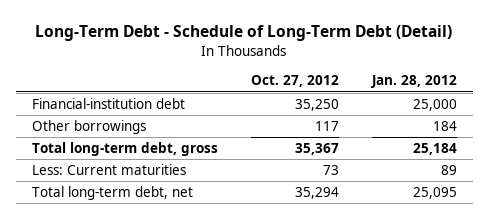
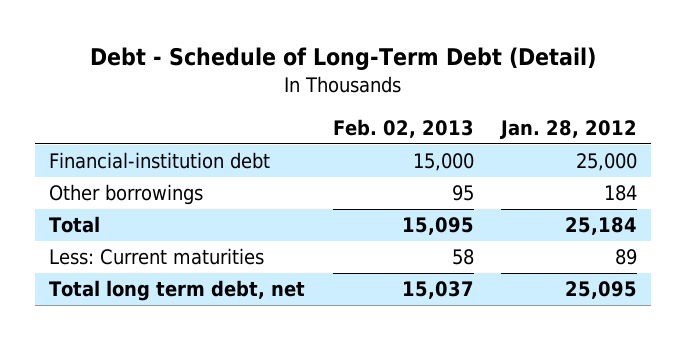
- Long-Term Debt - Schedule of Long-Term Debt (Detail)
+ Debt - Schedule of Long-Term Debt (Detail)
- | Oct. 27, 2012 | Jan. 28, 2012
+ | Feb. 02, 2013 | Jan. 28, 2012
- Total long-term debt, gross | 35,367 | 25,184
+ Total | 15,095 | 25,184
- Total long-term debt, net | 35,294 | 25,095
+ Total long term debt, net | 15,037 | 25,095

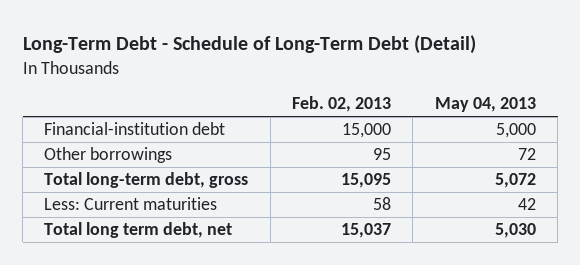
- Debt - Schedule of Long-Term Debt (Detail)
+ Long-Term Debt - Schedule of Long-Term Debt (Detail)
- | Feb. 02, 2013 | Jan. 28, 2012
+ | Feb. 02, 2013 | May 04, 2013
- Total | 15,095 | 25,184
+ Total long-term debt, gross | 15,095 | 5,072

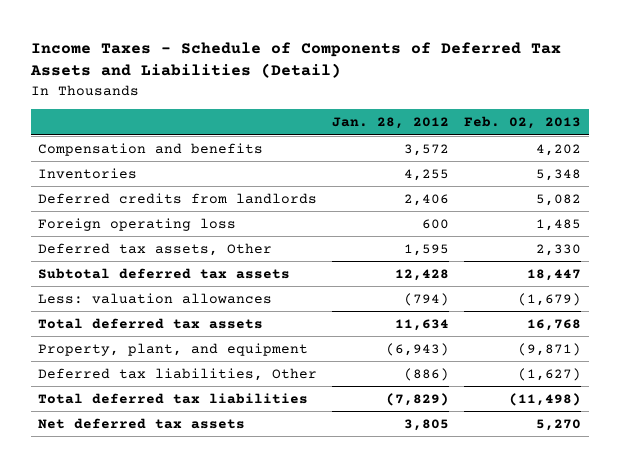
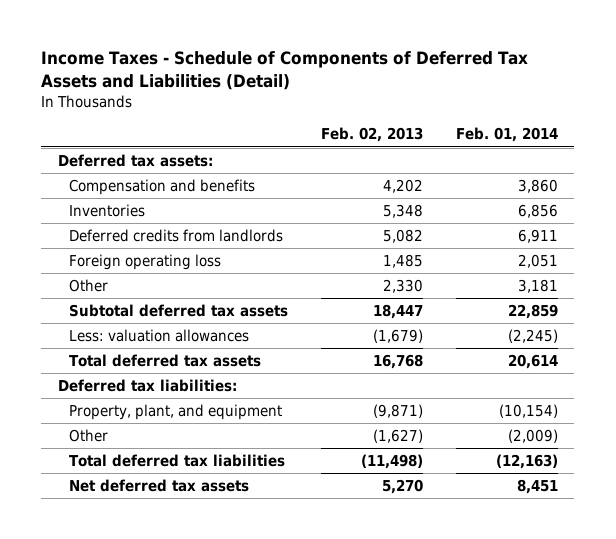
- | Jan. 28, 2012 | Feb. 02, 2013
+ | Feb. 02, 2013 | Feb. 01, 2014
+ Deferred tax assets:
- Deferred tax assets, Other | 1,595 | 2,330
+ Other | 2,330 | 3,181
+ Deferred tax liabilities:
- Deferred tax liabilities, Other | (886) | (1,627)
+ Other | (1,627) | (2,009)

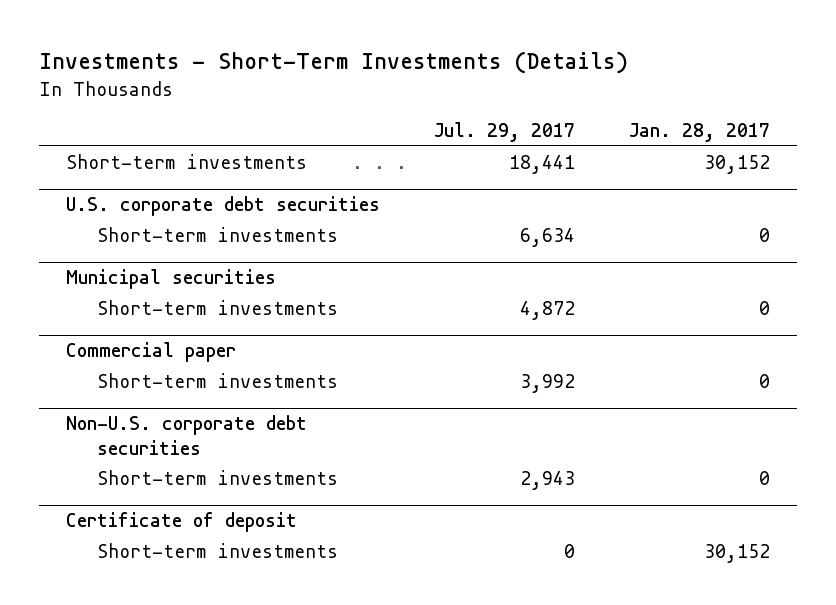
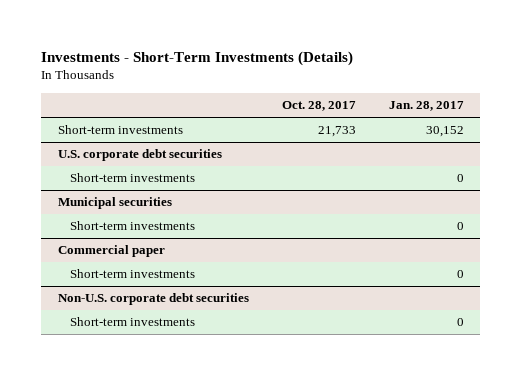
- | Jul. 29, 2017 | Jan. 28, 2017
+ | Oct. 28, 2017 | Jan. 28, 2017
- Certificate of deposit
- Short-term investments | 0 | 30,152

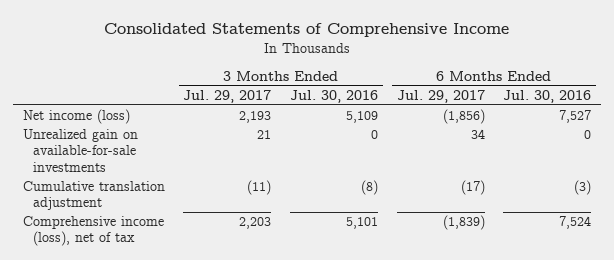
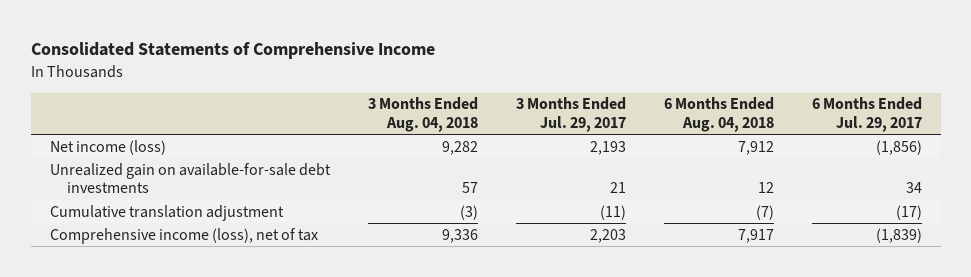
- | 3 Months Ended Jul. 29, 2017 | 3 Months Ended Jul. 30, 2016 | 6 Months Ended Jul. 29, 2017 | 6 Months Ended Jul. 30, 2016
+ | 3 Months Ended Aug. 04, 2018 | 3 Months Ended Jul. 29, 2017 | 6 Months Ended Aug. 04, 2018 | 6 Months Ended Jul. 29, 2017
- Unrealized gain on available-for-sale investments | 21 | 0 | 34 | 0
+ Unrealized gain on available-for-sale debt investments | 57 | 21 | 12 | 34

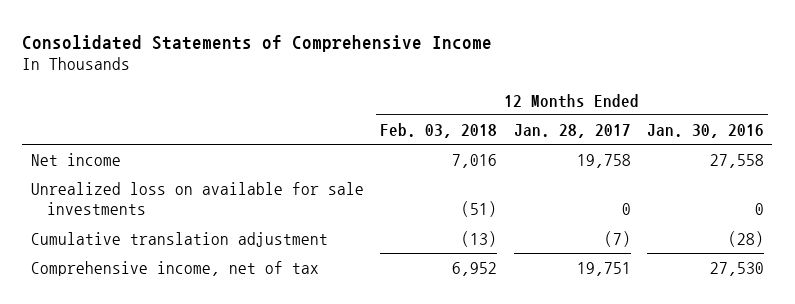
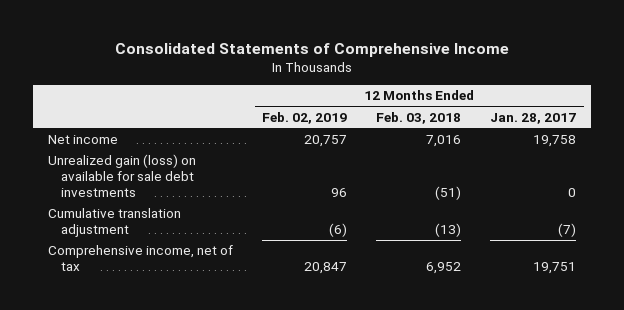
- | 12 Months Ended Feb. 03, 2018 | 12 Months Ended Jan. 28, 2017 | 12 Months Ended Jan. 30, 2016
+ | 12 Months Ended Feb. 02, 2019 | 12 Months Ended Feb. 03, 2018 | 12 Months Ended Jan. 28, 2017
- Unrealized loss on available for sale investments | (51) | 0 | 0
+ Unrealized gain (loss) on available for sale debt investments | 96 | (51) | 0

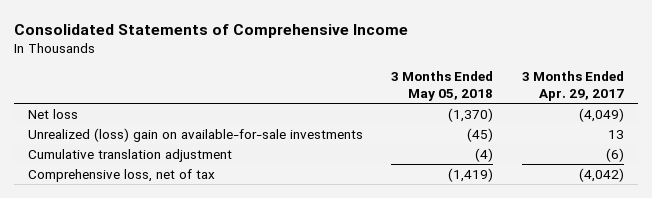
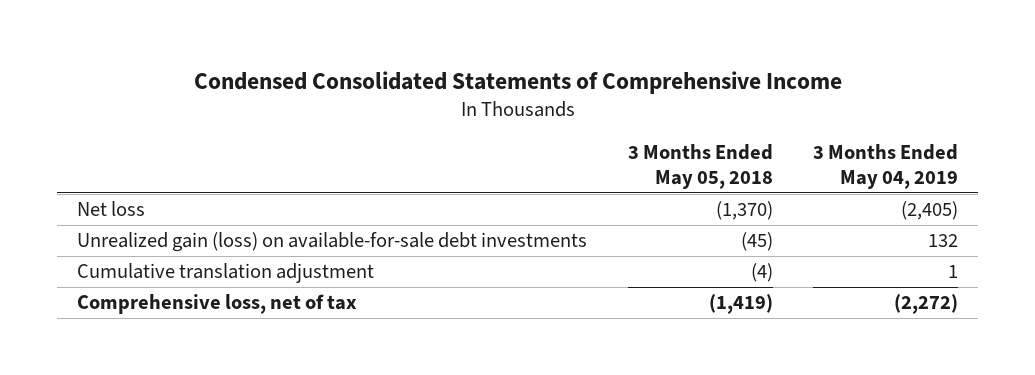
- Consolidated Statements of Comprehensive Income
+ Condensed Consolidated Statements of Comprehensive Income
- | 3 Months Ended May 05, 2018 | 3 Months Ended Apr. 29, 2017
+ | 3 Months Ended May 05, 2018 | 3 Months Ended May 04, 2019
- Unrealized (loss) gain on available-for-sale investments | (45) | 13
+ Unrealized gain (loss) on available-for-sale debt investments | (45) | 132

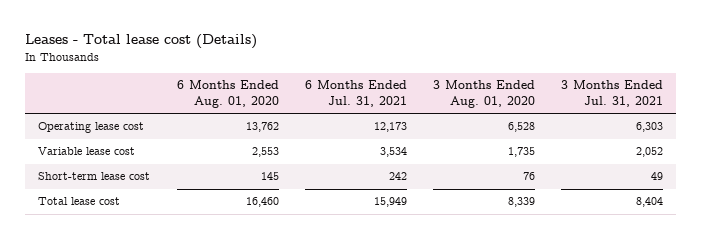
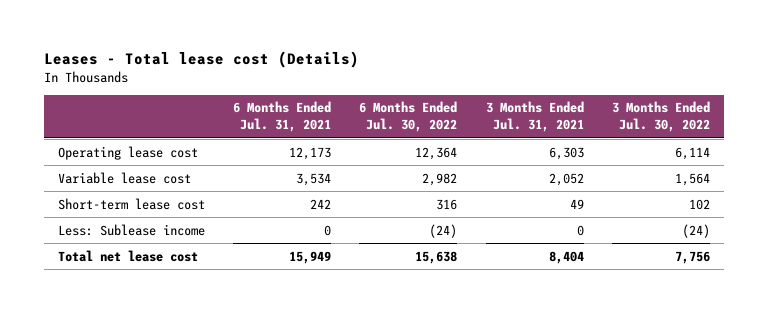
- | 6 Months Ended Aug. 01, 2020 | 6 Months Ended Jul. 31, 2021 | 3 Months Ended Aug. 01, 2020 | 3 Months Ended Jul. 31, 2021
+ | 6 Months Ended Jul. 31, 2021 | 6 Months Ended Jul. 30, 2022 | 3 Months Ended Jul. 31, 2021 | 3 Months Ended Jul. 30, 2022
- Total lease cost | 16,460 | 15,949 | 8,339 | 8,404
+ Less: Sublease income | 0 | (24) | 0 | (24)
+ Total net lease cost | 15,949 | 15,638 | 8,404 | 7,756

